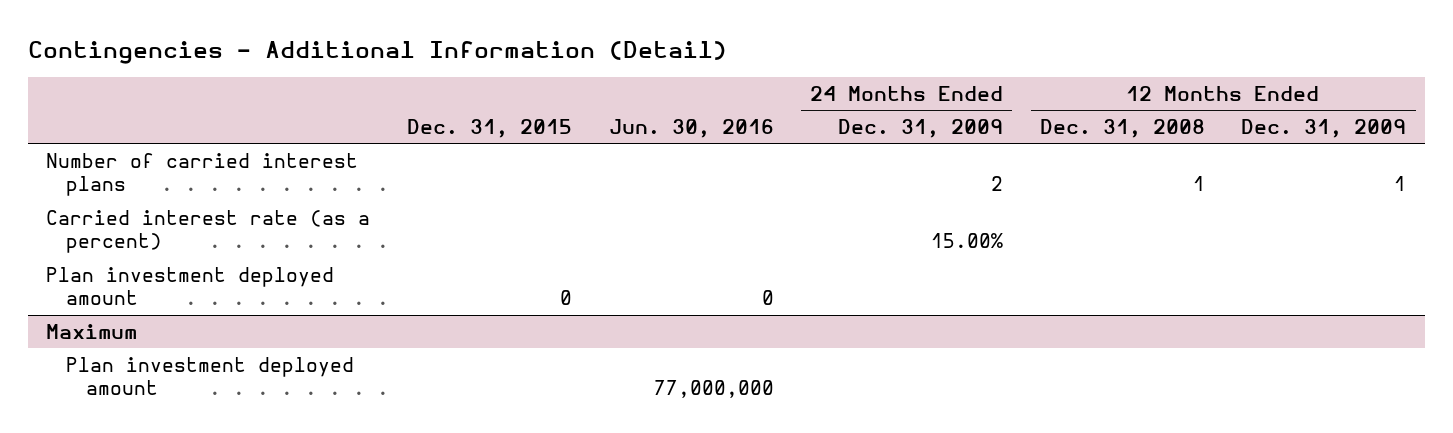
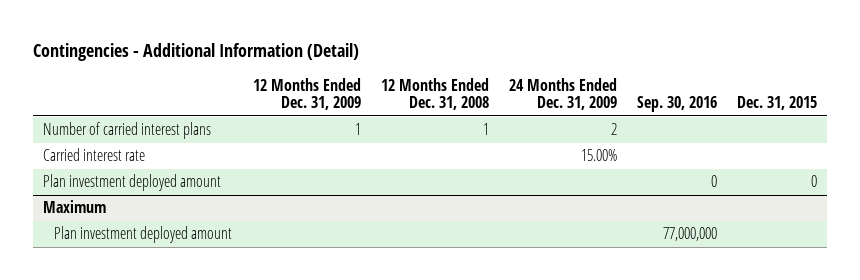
- | Dec. 31, 2015 | Jun. 30, 2016 | 24 Months Ended Dec. 31, 2009 | 12 Months Ended Dec. 31, 2008 | 12 Months Ended Dec. 31, 2009
+ | 12 Months Ended Dec. 31, 2009 | 12 Months Ended Dec. 31, 2008 | 24 Months Ended Dec. 31, 2009 | Sep. 30, 2016 | Dec. 31, 2015
- Carried interest rate (as a percent) | | | 15.00% | |
+ Carried interest rate | | | 15.00% | |

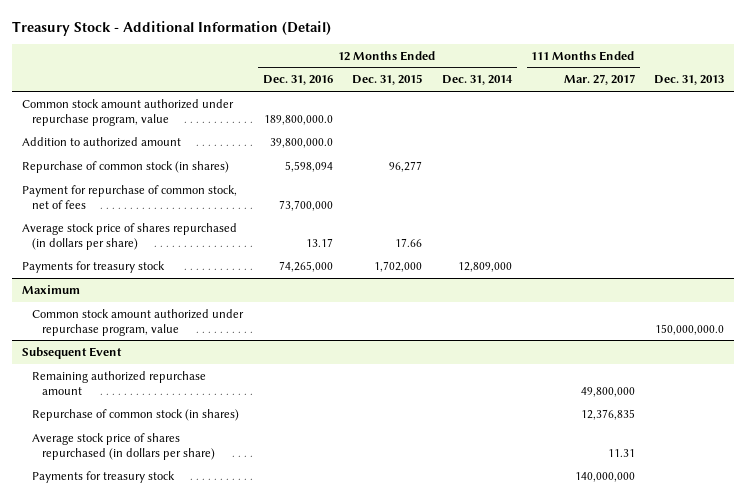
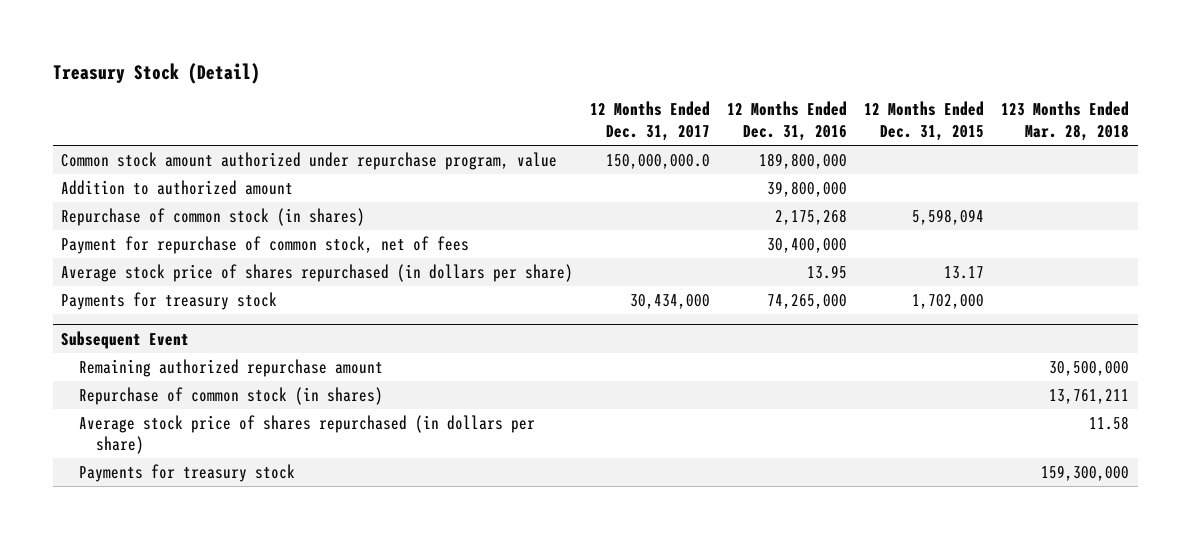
- Treasury Stock - Additional Information (Detail)
+ Treasury Stock (Detail)
- | 12 Months Ended Dec. 31, 2016 | 12 Months Ended Dec. 31, 2015 | 12 Months Ended Dec. 31, 2014 | 111 Months Ended Mar. 27, 2017 | Dec. 31, 2013
+ | 12 Months Ended Dec. 31, 2017 | 12 Months Ended Dec. 31, 2016 | 12 Months Ended Dec. 31, 2015 | 123 Months Ended Mar. 28, 2018
- Common stock amount authorized under repurchase program, value | 189,800,000.0 | | | |
- Addition to authorized amount | 39,800,000.0 | | | |
- Repurchase of common stock (in shares) | 5,598,094 | 96,277 | | |
- Payment for repurchase of common stock, net of fees | 73,700,000 | | | |
- Average stock price of shares repurchased (in dollars per share) | 13.17 | 17.66 | | |
+ Common stock amount authorized under repurchase program, value | 150,000,000.0 | 189,800,000 | |
+ Addition to authorized amount | | 39,800,000 | |
+ Repurchase of common stock (in shares) | | 2,175,268 | 5,598,094 |
+ Payment for repurchase of common stock, net of fees | | 30,400,000 | |
+ Average stock price of shares repurchased (in dollars per share) | | 13.95 | 13.17 |
- Maximum
- Common stock amount authorized under repurchase program, value | | | | | 150,000,000.0

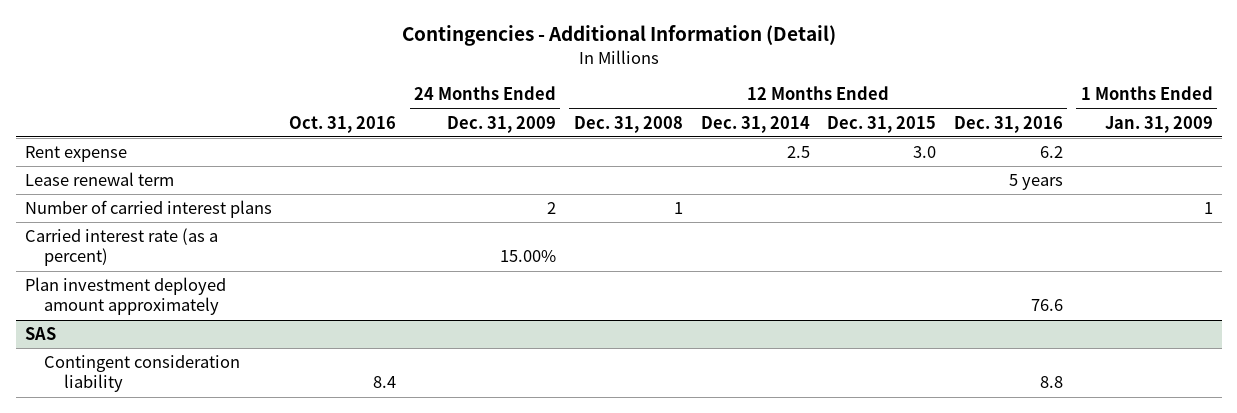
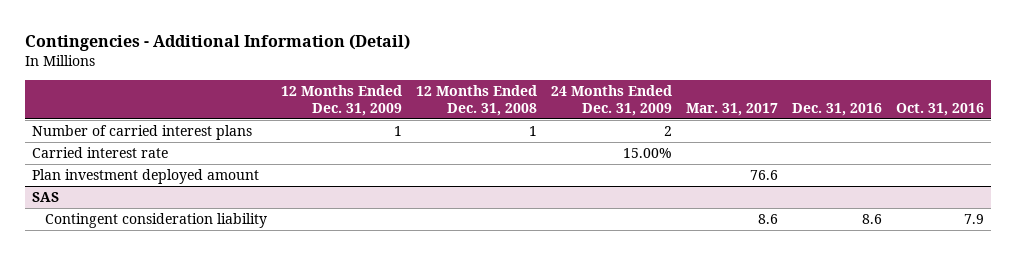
- | Oct. 31, 2016 | 24 Months Ended Dec. 31, 2009 | 12 Months Ended Dec. 31, 2008 | 12 Months Ended Dec. 31, 2014 | 12 Months Ended Dec. 31, 2015 | 12 Months Ended Dec. 31, 2016 | 1 Months Ended Jan. 31, 2009
+ | 12 Months Ended Dec. 31, 2009 | 12 Months Ended Dec. 31, 2008 | 24 Months Ended Dec. 31, 2009 | Mar. 31, 2017 | Dec. 31, 2016 | Oct. 31, 2016
- Rent expense | | | | 2.5 | 3.0 | 6.2 |
- Lease renewal term | | | | | | 5 years |
- Carried interest rate (as a percent) | | 15.00% | | | | |
- Plan investment deployed amount approximately | | | | | | 76.6 |
+ Carried interest rate | | | 15.00% | | |
+ Plan investment deployed amount | | | | 76.6 | |
@ SAS
- Contingent consideration liability | 8.4 | | | | | 8.8 |
+ Contingent consideration liability | | | | 8.6 | 8.6 | 7.9

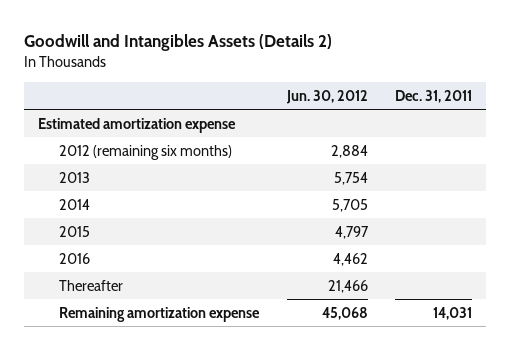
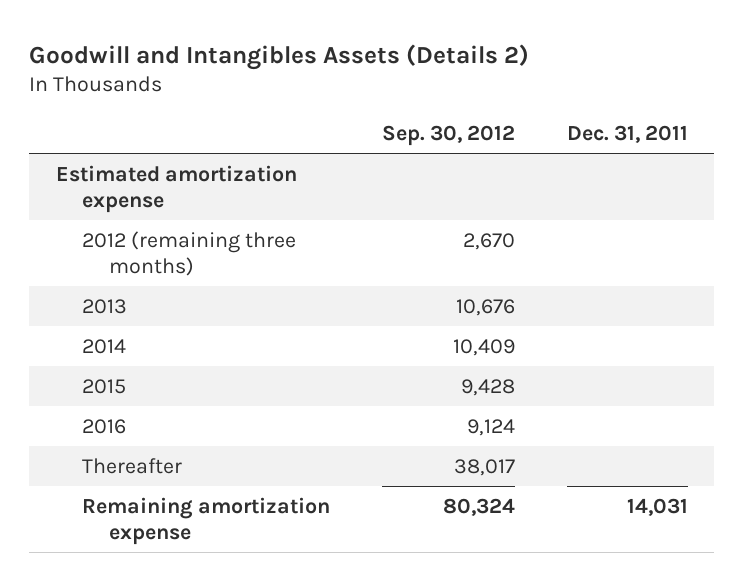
- | Jun. 30, 2012 | Dec. 31, 2011
+ | Sep. 30, 2012 | Dec. 31, 2011
- 2012 (remaining six months) | 2,884 |
+ 2012 (remaining three months) | 2,670 |

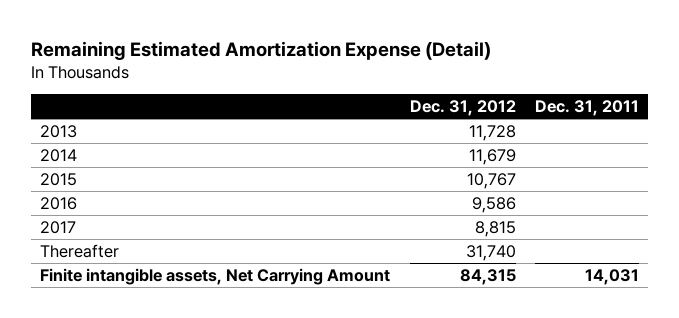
- Goodwill and Intangibles Assets (Details 2)
+ Remaining Estimated Amortization Expense (Detail)
- | Sep. 30, 2012 | Dec. 31, 2011
+ | Dec. 31, 2012 | Dec. 31, 2011
- Estimated amortization expense
- 2012 (remaining three months) | 2,670 |
+ 2017 | 8,815 |
- Remaining amortization expense | 80,324 | 14,031
+ Finite intangible assets, Net Carrying Amount | 84,315 | 14,031

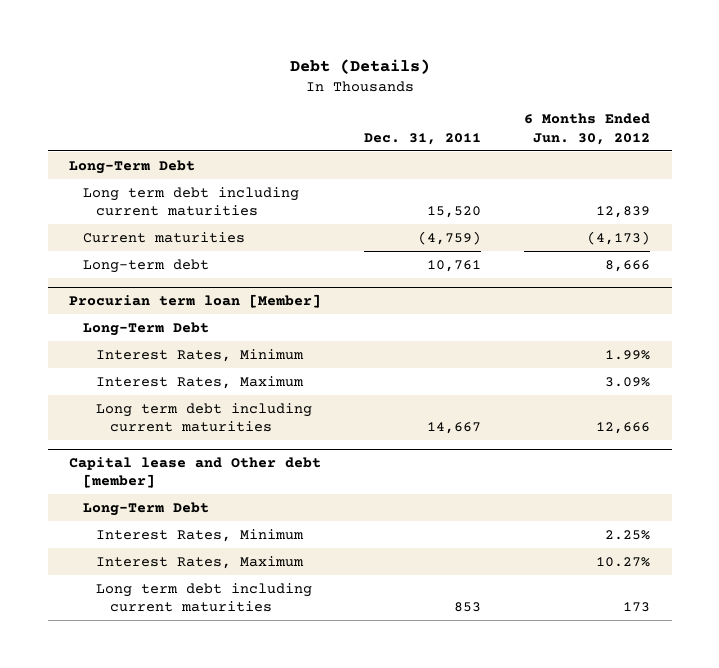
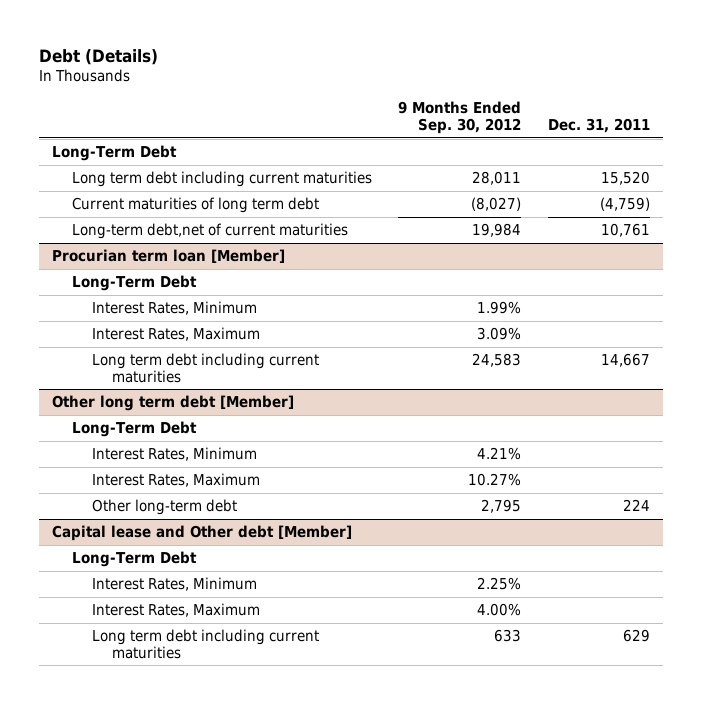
- | Dec. 31, 2011 | 6 Months Ended Jun. 30, 2012
+ | 9 Months Ended Sep. 30, 2012 | Dec. 31, 2011
- Current maturities | (4,759) | (4,173)
- Long-term debt | 10,761 | 8,666
+ Current maturities of long term debt | (8,027) | (4,759)
+ Long-term debt,net of current maturities | 19,984 | 10,761
- Capital lease and Other debt [member]
+ Other long term debt [Member]
+ Long-Term Debt
+ Interest Rates, Minimum | 4.21% |
+ Interest Rates, Maximum | 10.27% |
+ Other long-term debt | 2,795 | 224
+ Capital lease and Other debt [Member]
- Long term debt including current maturities | 853 | 173
+ Long term debt including current maturities | 633 | 629

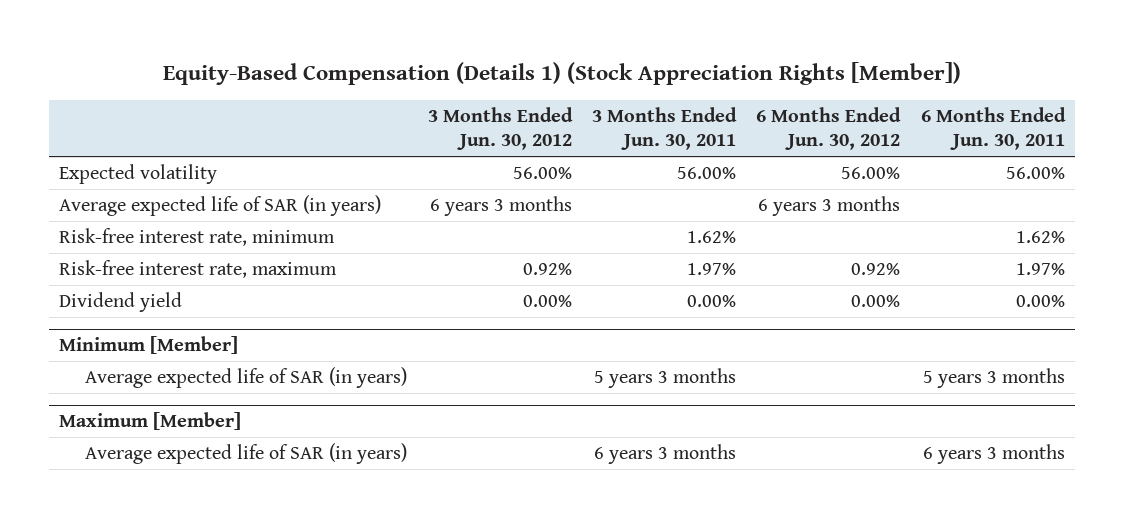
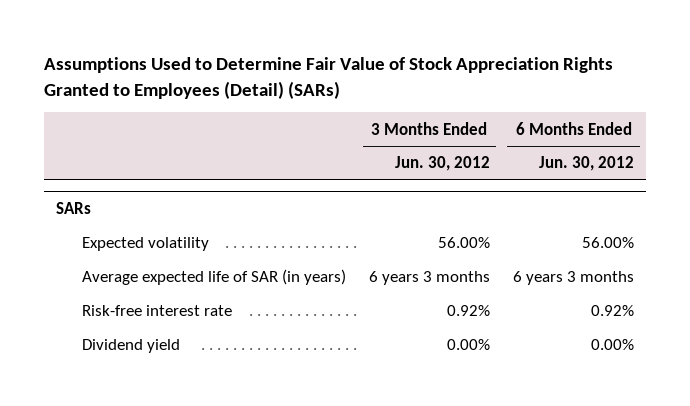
- Equity-Based Compensation (Details 1) (Stock Appreciation Rights [Member])
+ Assumptions Used to Determine Fair Value of Stock Appreciation Rights Granted to Employees (Detail) (SARs)
- | 3 Months Ended Jun. 30, 2012 | 3 Months Ended Jun. 30, 2011 | 6 Months Ended Jun. 30, 2012 | 6 Months Ended Jun. 30, 2011
+ | 3 Months Ended Jun. 30, 2012 | 6 Months Ended Jun. 30, 2012
+ SARs
- Risk-free interest rate, minimum | | 1.62% | | 1.62%
- Risk-free interest rate, maximum | 0.92% | 1.97% | 0.92% | 1.97%
+ Risk-free interest rate | 0.92% | 0.92%
- Minimum [Member]
- Average expected life of SAR (in years) | | 5 years 3 months | | 5 years 3 months
- Maximum [Member]
- Average expected life of SAR (in years) | | 6 years 3 months | | 6 years 3 months

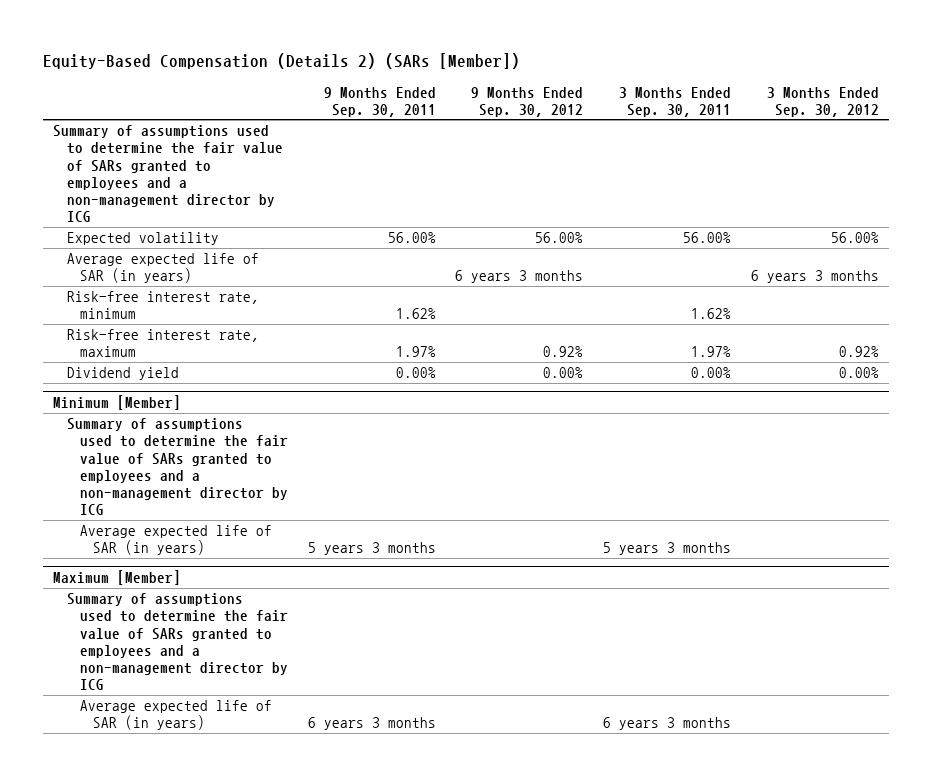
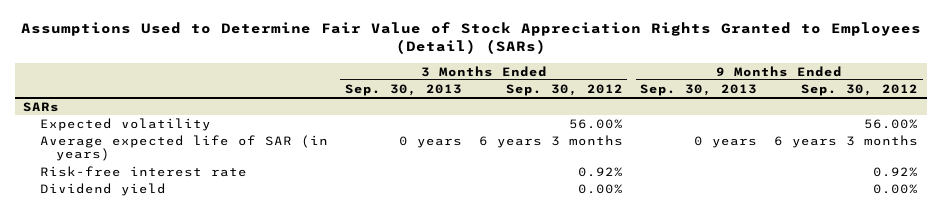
- Equity-Based Compensation (Details 2) (SARs [Member])
+ Assumptions Used to Determine Fair Value of Stock Appreciation Rights Granted to Employees (Detail) (SARs)
- | 9 Months Ended Sep. 30, 2011 | 9 Months Ended Sep. 30, 2012 | 3 Months Ended Sep. 30, 2011 | 3 Months Ended Sep. 30, 2012
+ | 3 Months Ended Sep. 30, 2013 | 3 Months Ended Sep. 30, 2012 | 9 Months Ended Sep. 30, 2013 | 9 Months Ended Sep. 30, 2012
- Summary of assumptions used to determine the fair value of SARs granted to employees and a non-management director by ICG
+ SARs
- Risk-free interest rate, minimum | 1.62% | | 1.62% |
- Risk-free interest rate, maximum | 1.97% | 0.92% | 1.97% | 0.92%
+ Risk-free interest rate | | 0.92% | | 0.92%
- Minimum [Member]
- Summary of assumptions used to determine the fair value of SARs granted to employees and a non-management director by ICG
- Average expected life of SAR (in years) | 5 years 3 months | | 5 years 3 months |
- Maximum [Member]
- Summary of assumptions used to determine the fair value of SARs granted to employees and a non-management director by ICG
- Average expected life of SAR (in years) | 6 years 3 months | | 6 years 3 months |

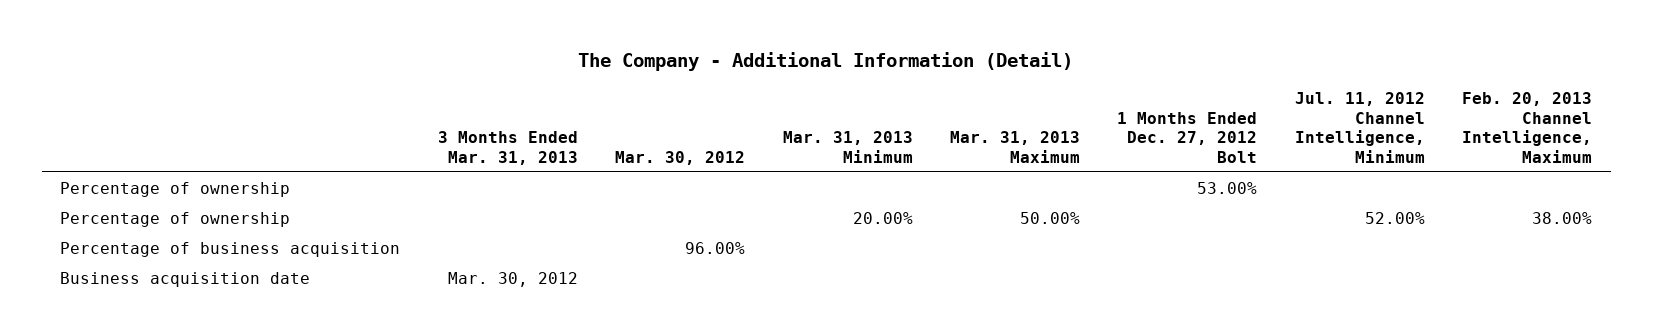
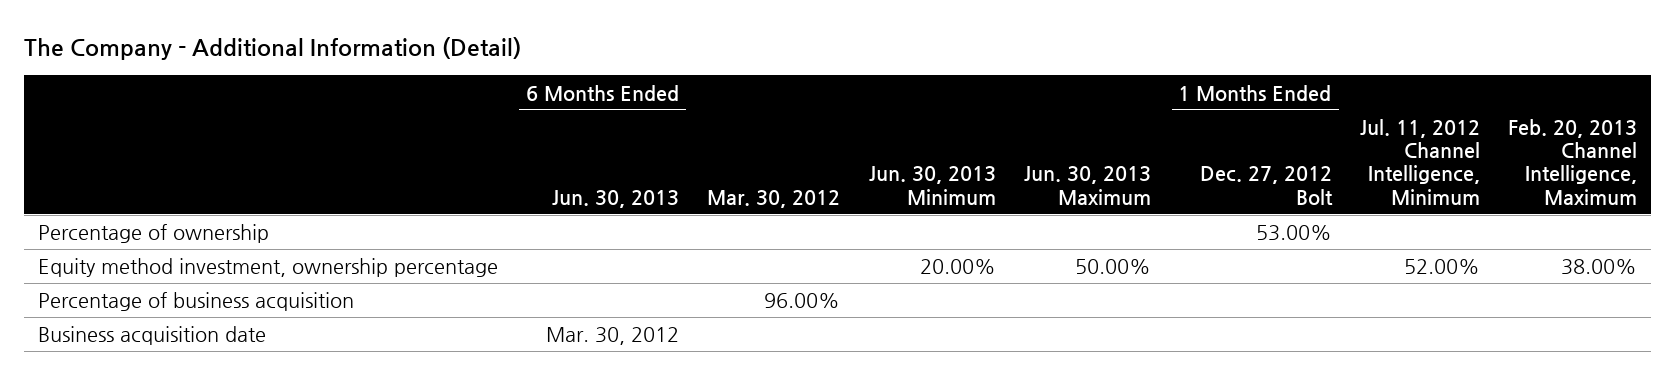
- | 3 Months Ended Mar. 31, 2013 | Mar. 30, 2012 | Mar. 31, 2013 Minimum | Mar. 31, 2013 Maximum | 1 Months Ended Dec. 27, 2012 Bolt | Jul. 11, 2012 Channel Intelligence, Minimum | Feb. 20, 2013 Channel Intelligence, Maximum
+ | 6 Months Ended Jun. 30, 2013 | Mar. 30, 2012 | Jun. 30, 2013 Minimum | Jun. 30, 2013 Maximum | 1 Months Ended Dec. 27, 2012 Bolt | Jul. 11, 2012 Channel Intelligence, Minimum | Feb. 20, 2013 Channel Intelligence, Maximum
- Percentage of ownership | | | 20.00% | 50.00% | | 52.00% | 38.00%
+ Equity method investment, ownership percentage | | | 20.00% | 50.00% | | 52.00% | 38.00%

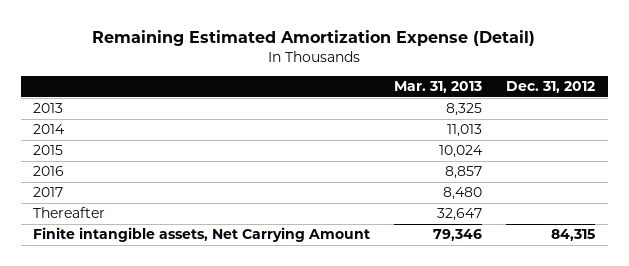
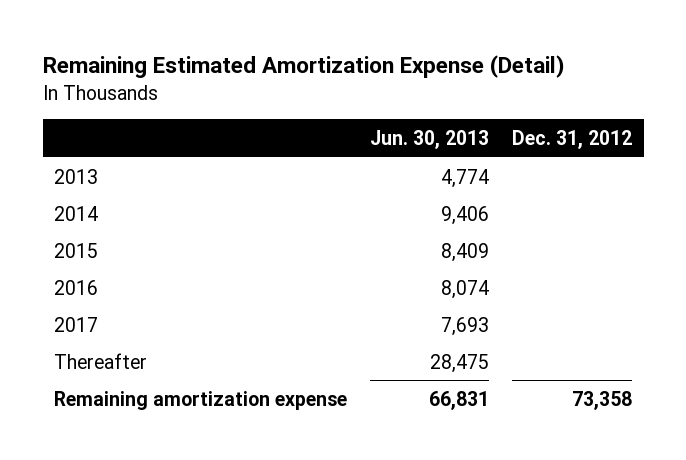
- | Mar. 31, 2013 | Dec. 31, 2012
+ | Jun. 30, 2013 | Dec. 31, 2012
- Finite intangible assets, Net Carrying Amount | 79,346 | 84,315
+ Remaining amortization expense | 66,831 | 73,358

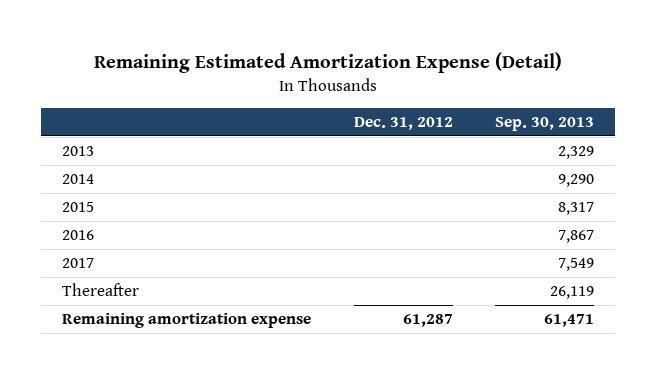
- | Jun. 30, 2013 | Dec. 31, 2012
+ | Dec. 31, 2012 | Sep. 30, 2013
- Remaining amortization expense | 66,831 | 73,358
+ Remaining amortization expense | 61,287 | 61,471

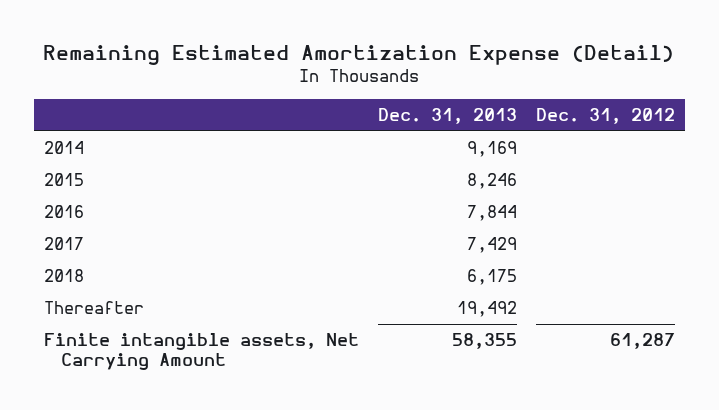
- | Dec. 31, 2012 | Sep. 30, 2013
+ | Dec. 31, 2013 | Dec. 31, 2012
- 2013 | | 2,329
+ 2018 | 6,175 |
- Remaining amortization expense | 61,287 | 61,471
+ Finite intangible assets, Net Carrying Amount | 58,355 | 61,287

